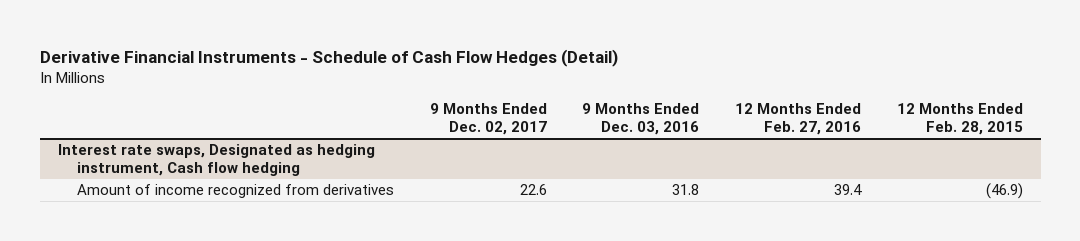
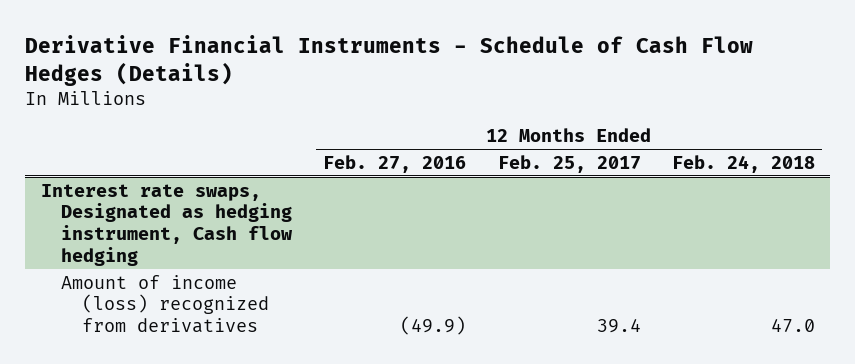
- Derivative Financial Instruments - Schedule of Cash Flow Hedges (Detail)
+ Derivative Financial Instruments - Schedule of Cash Flow Hedges (Details)
- | 9 Months Ended Dec. 02, 2017 | 9 Months Ended Dec. 03, 2016 | 12 Months Ended Feb. 27, 2016 | 12 Months Ended Feb. 28, 2015
+ | 12 Months Ended Feb. 27, 2016 | 12 Months Ended Feb. 25, 2017 | 12 Months Ended Feb. 24, 2018
@ Interest rate swaps, Designated as hedging instrument, Cash flow hedging
- Amount of income recognized from derivatives | 22.6 | 31.8 | 39.4 | (46.9)
+ Amount of income (loss) recognized from derivatives | (49.9) | 39.4 | 47.0

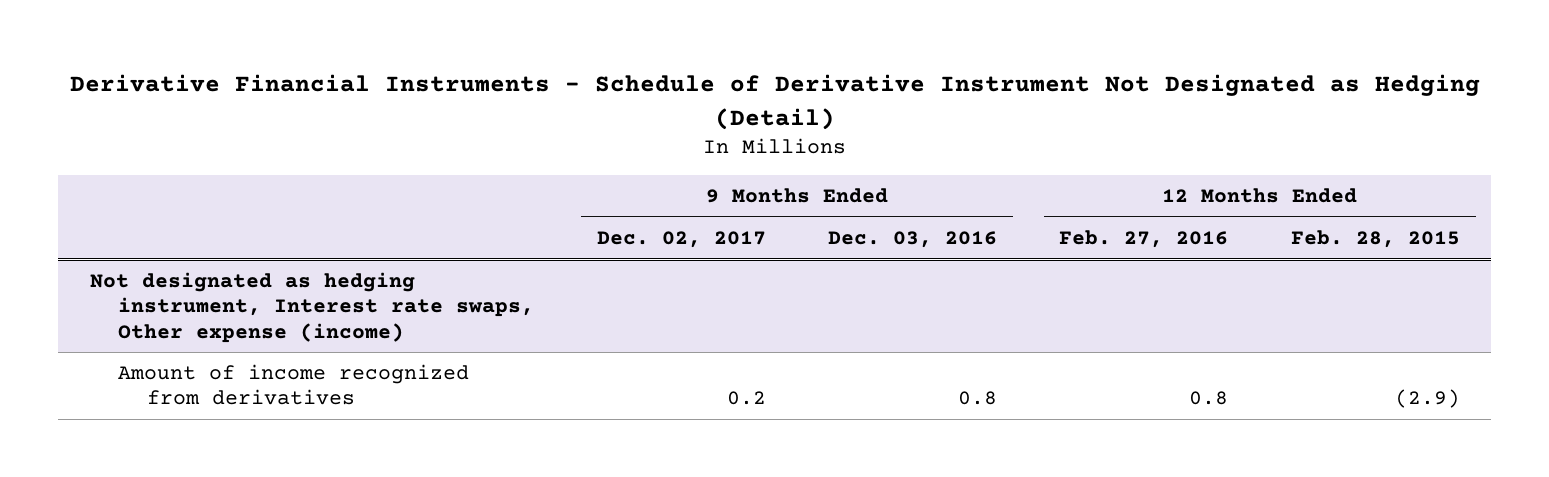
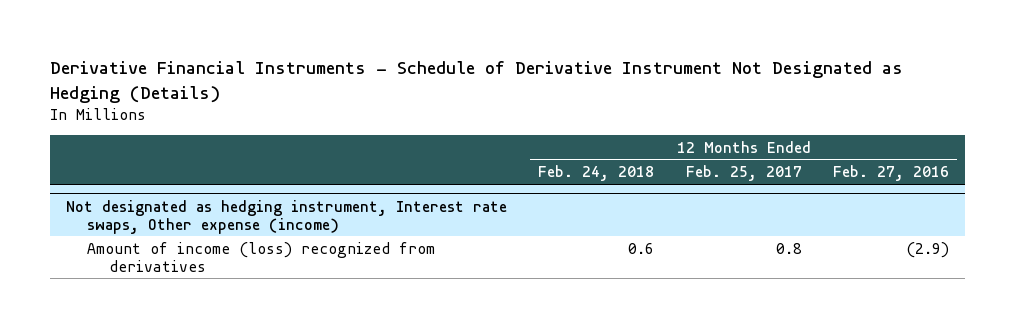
- Derivative Financial Instruments - Schedule of Derivative Instrument Not Designated as Hedging (Detail)
+ Derivative Financial Instruments - Schedule of Derivative Instrument Not Designated as Hedging (Details)
- | 9 Months Ended Dec. 02, 2017 | 9 Months Ended Dec. 03, 2016 | 12 Months Ended Feb. 27, 2016 | 12 Months Ended Feb. 28, 2015
+ | 12 Months Ended Feb. 24, 2018 | 12 Months Ended Feb. 25, 2017 | 12 Months Ended Feb. 27, 2016
@ Not designated as hedging instrument, Interest rate swaps, Other expense (income)
- Amount of income recognized from derivatives | 0.2 | 0.8 | 0.8 | (2.9)
+ Amount of income (loss) recognized from derivatives | 0.6 | 0.8 | (2.9)

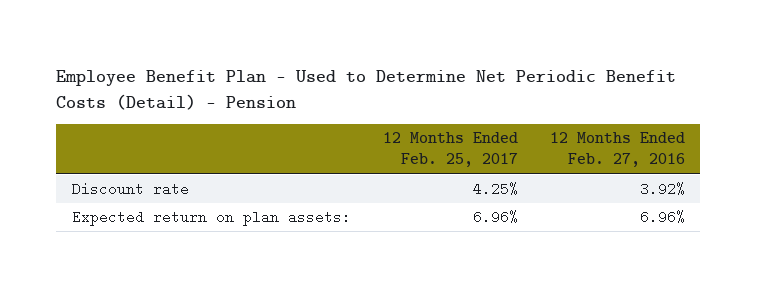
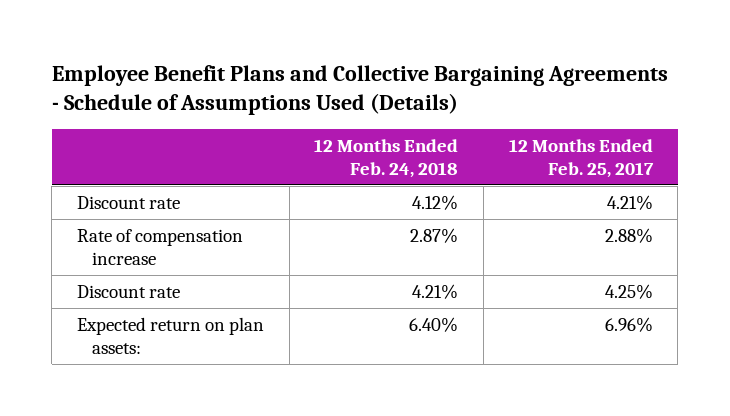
- Employee Benefit Plan - Used to Determine Net Periodic Benefit Costs (Detail) - Pension
+ Employee Benefit Plans and Collective Bargaining Agreements - Schedule of Assumptions Used (Details)
- | 12 Months Ended Feb. 25, 2017 | 12 Months Ended Feb. 27, 2016
+ | 12 Months Ended Feb. 24, 2018 | 12 Months Ended Feb. 25, 2017
+ Discount rate | 4.12% | 4.21%
+ Rate of compensation increase | 2.87% | 2.88%

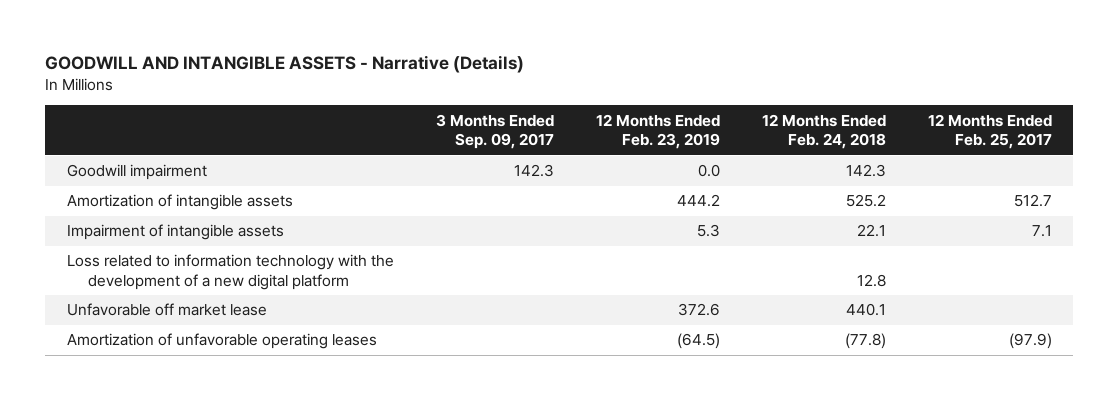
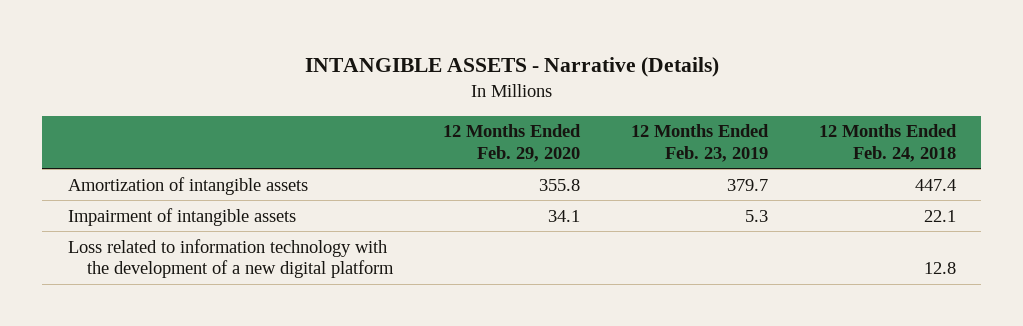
- GOODWILL AND INTANGIBLE ASSETS - Narrative (Details)
+ INTANGIBLE ASSETS - Narrative (Details)
- | 3 Months Ended Sep. 09, 2017 | 12 Months Ended Feb. 23, 2019 | 12 Months Ended Feb. 24, 2018 | 12 Months Ended Feb. 25, 2017
+ | 12 Months Ended Feb. 29, 2020 | 12 Months Ended Feb. 23, 2019 | 12 Months Ended Feb. 24, 2018
- Goodwill impairment | 142.3 | 0.0 | 142.3 |
- Amortization of intangible assets | | 444.2 | 525.2 | 512.7
+ Amortization of intangible assets | 355.8 | 379.7 | 447.4
- Unfavorable off market lease | | 372.6 | 440.1 |
- Amortization of unfavorable operating leases | | (64.5) | (77.8) | (97.9)

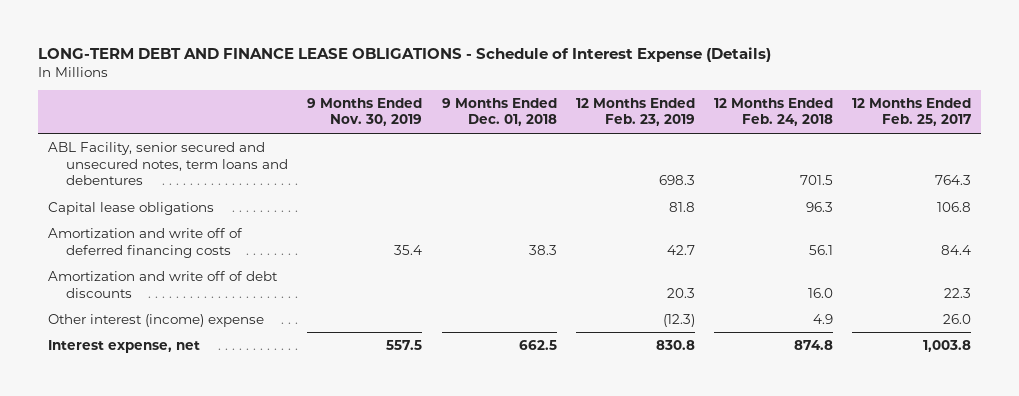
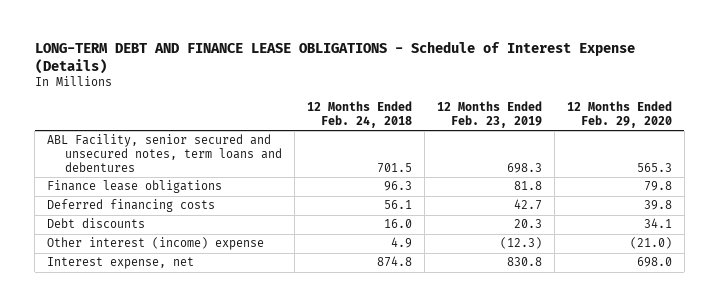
- | 9 Months Ended Nov. 30, 2019 | 9 Months Ended Dec. 01, 2018 | 12 Months Ended Feb. 23, 2019 | 12 Months Ended Feb. 24, 2018 | 12 Months Ended Feb. 25, 2017
+ | 12 Months Ended Feb. 24, 2018 | 12 Months Ended Feb. 23, 2019 | 12 Months Ended Feb. 29, 2020
- Capital lease obligations | | | 81.8 | 96.3 | 106.8
- Amortization and write off of deferred financing costs | 35.4 | 38.3 | 42.7 | 56.1 | 84.4
- Amortization and write off of debt discounts | | | 20.3 | 16.0 | 22.3
+ Finance lease obligations | 96.3 | 81.8 | 79.8
+ Deferred financing costs | 56.1 | 42.7 | 39.8
+ Debt discounts | 16.0 | 20.3 | 34.1

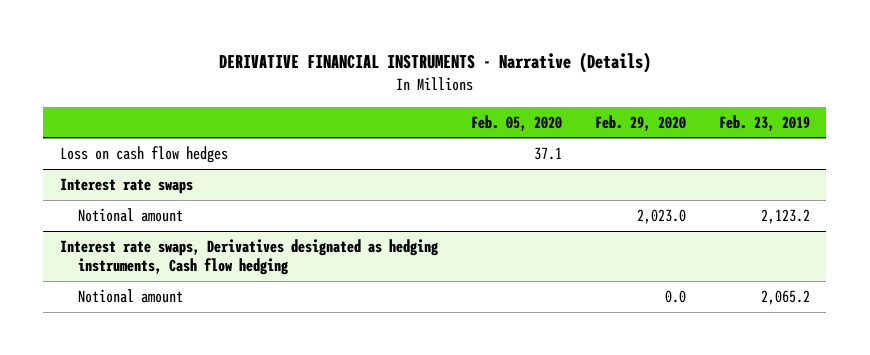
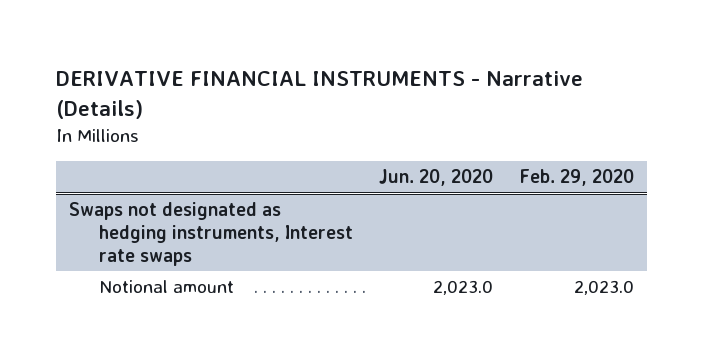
- | Feb. 05, 2020 | Feb. 29, 2020 | Feb. 23, 2019
+ | Jun. 20, 2020 | Feb. 29, 2020
- Loss on cash flow hedges | 37.1 | |
- Interest rate swaps
+ Swaps not designated as hedging instruments, Interest rate swaps
- Interest rate swaps, Derivatives designated as hedging instruments, Cash flow hedging
- Notional amount | | 0.0 | 2,065.2

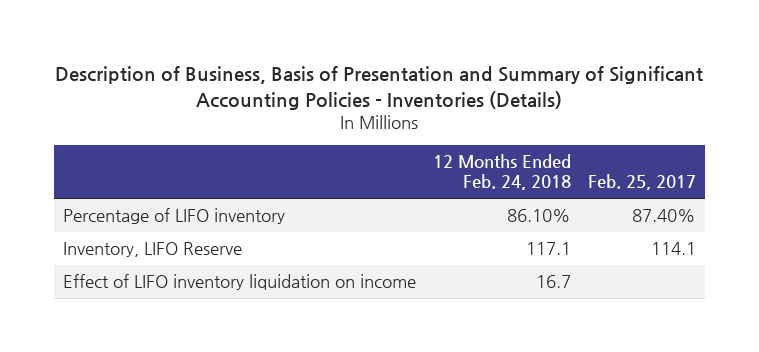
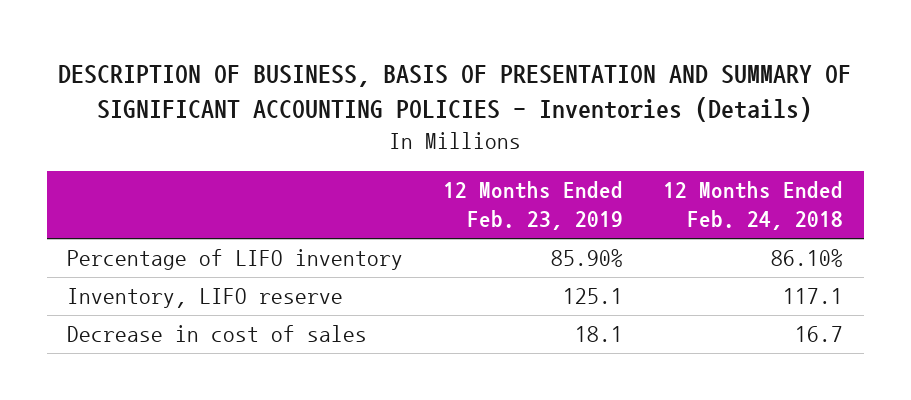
- Description of Business, Basis of Presentation and Summary of Significant Accounting Policies - Inventories (Details)
+ DESCRIPTION OF BUSINESS, BASIS OF PRESENTATION AND SUMMARY OF SIGNIFICANT ACCOUNTING POLICIES - Inventories (Details)
- | 12 Months Ended Feb. 24, 2018 | Feb. 25, 2017
+ | 12 Months Ended Feb. 23, 2019 | 12 Months Ended Feb. 24, 2018
- Inventory, LIFO Reserve | 117.1 | 114.1
- Effect of LIFO inventory liquidation on income | 16.7 |
+ Inventory, LIFO reserve | 125.1 | 117.1
+ Decrease in cost of sales | 18.1 | 16.7

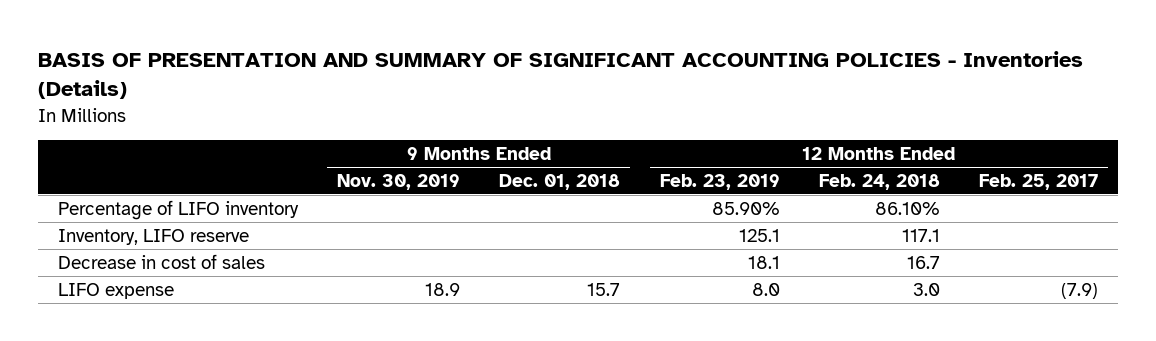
- DESCRIPTION OF BUSINESS, BASIS OF PRESENTATION AND SUMMARY OF SIGNIFICANT ACCOUNTING POLICIES - Inventories (Details)
+ BASIS OF PRESENTATION AND SUMMARY OF SIGNIFICANT ACCOUNTING POLICIES - Inventories (Details)
- | 12 Months Ended Feb. 23, 2019 | 12 Months Ended Feb. 24, 2018
+ | 9 Months Ended Nov. 30, 2019 | 9 Months Ended Dec. 01, 2018 | 12 Months Ended Feb. 23, 2019 | 12 Months Ended Feb. 24, 2018 | 12 Months Ended Feb. 25, 2017
+ LIFO expense | 18.9 | 15.7 | 8.0 | 3.0 | (7.9)

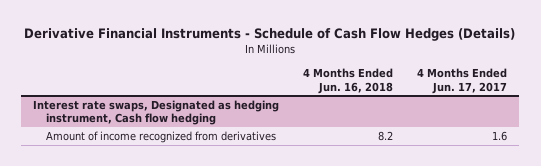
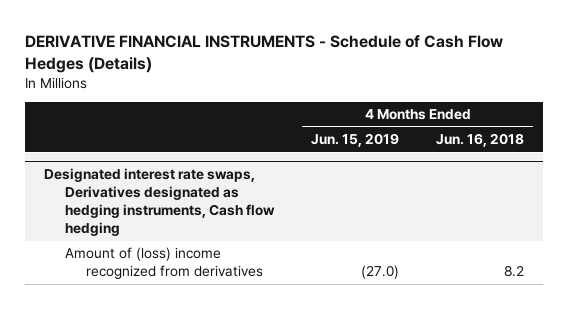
- Derivative Financial Instruments - Schedule of Cash Flow Hedges (Details)
+ DERIVATIVE FINANCIAL INSTRUMENTS - Schedule of Cash Flow Hedges (Details)
- | 4 Months Ended Jun. 16, 2018 | 4 Months Ended Jun. 17, 2017
+ | 4 Months Ended Jun. 15, 2019 | 4 Months Ended Jun. 16, 2018
- Interest rate swaps, Designated as hedging instrument, Cash flow hedging
- Amount of income recognized from derivatives | 8.2 | 1.6
+ Designated interest rate swaps, Derivatives designated as hedging instruments, Cash flow hedging
+ Amount of (loss) income recognized from derivatives | (27.0) | 8.2

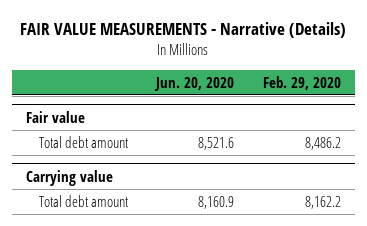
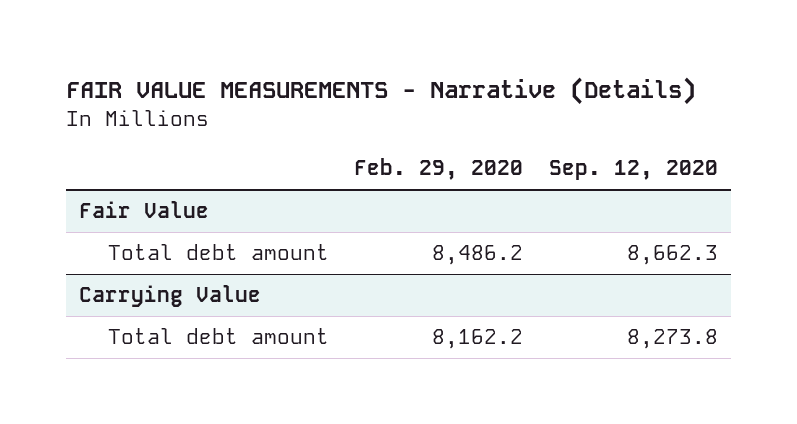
- | Jun. 20, 2020 | Feb. 29, 2020
+ | Feb. 29, 2020 | Sep. 12, 2020
- Fair value
+ Fair Value
- Carrying value
+ Carrying Value

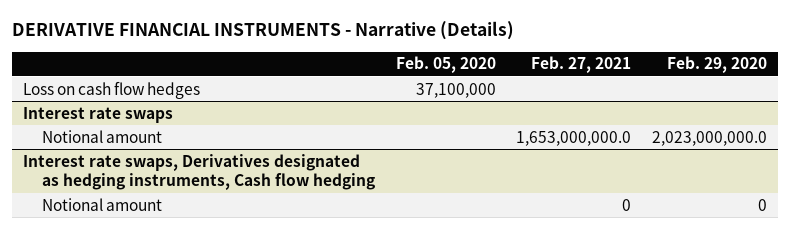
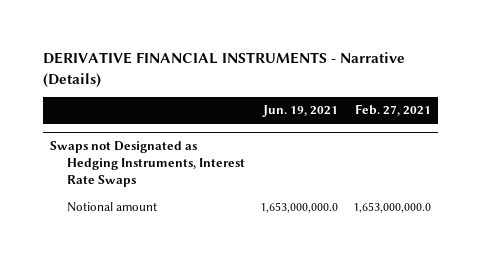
- | Feb. 05, 2020 | Feb. 27, 2021 | Feb. 29, 2020
+ | Jun. 19, 2021 | Feb. 27, 2021
- Loss on cash flow hedges | 37,100,000 | |
- Interest rate swaps
+ Swaps not Designated as Hedging Instruments, Interest Rate Swaps
- Interest rate swaps, Derivatives designated as hedging instruments, Cash flow hedging
- Notional amount | | 0 | 0

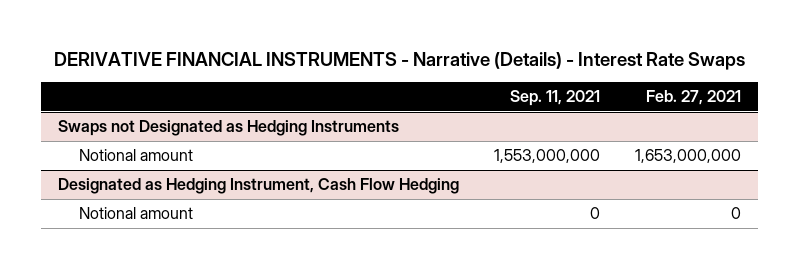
- DERIVATIVE FINANCIAL INSTRUMENTS - Narrative (Details)
+ DERIVATIVE FINANCIAL INSTRUMENTS - Narrative (Details) - Interest Rate Swaps
- | Jun. 19, 2021 | Feb. 27, 2021
+ | Sep. 11, 2021 | Feb. 27, 2021
- Swaps not Designated as Hedging Instruments, Interest Rate Swaps
- Notional amount | 1,653,000,000.0 | 1,653,000,000.0
+ Swaps not Designated as Hedging Instruments
+ Notional amount | 1,553,000,000 | 1,653,000,000
+ Designated as Hedging Instrument, Cash Flow Hedging
+ Notional amount | 0 | 0

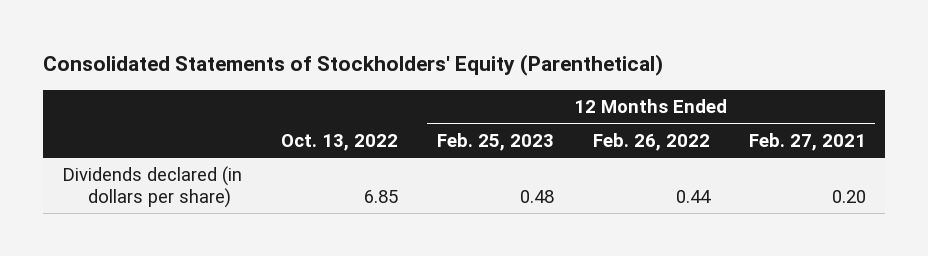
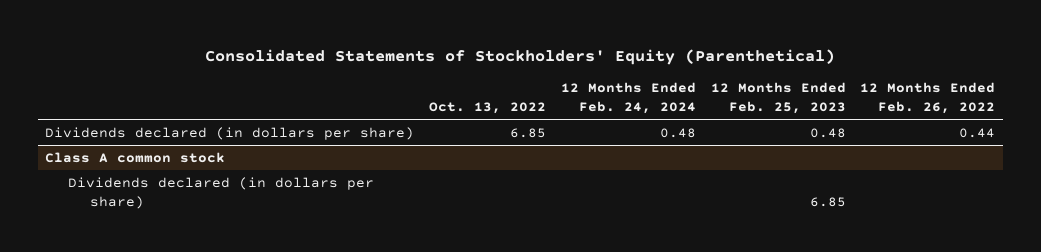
- | Oct. 13, 2022 | 12 Months Ended Feb. 25, 2023 | 12 Months Ended Feb. 26, 2022 | 12 Months Ended Feb. 27, 2021
+ | Oct. 13, 2022 | 12 Months Ended Feb. 24, 2024 | 12 Months Ended Feb. 25, 2023 | 12 Months Ended Feb. 26, 2022
+ Class A common stock
+ Dividends declared (in dollars per share) | | | 6.85 |

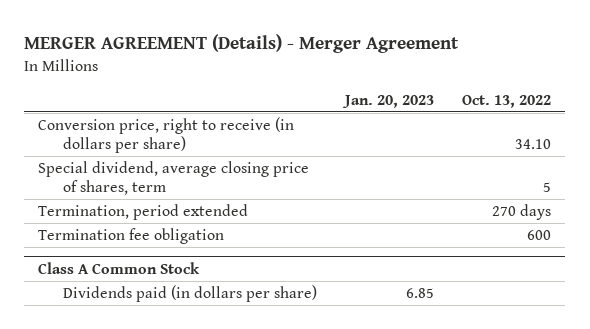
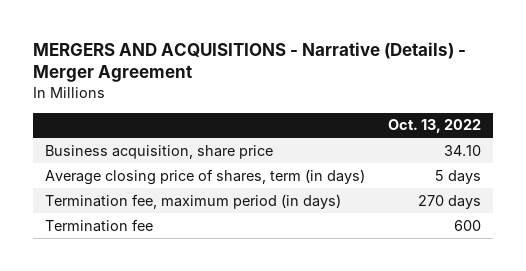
- MERGER AGREEMENT (Details) - Merger Agreement
+ MERGERS AND ACQUISITIONS - Narrative (Details) - Merger Agreement
- | Jan. 20, 2023 | Oct. 13, 2022
+ | Oct. 13, 2022
- Conversion price, right to receive (in dollars per share) | | 34.10
- Special dividend, average closing price of shares, term | | 5
- Termination, period extended | | 270 days
- Termination fee obligation | | 600
- Class A Common Stock
- Dividends paid (in dollars per share) | 6.85 |
+ Business acquisition, share price | 34.10
+ Average closing price of shares, term (in days) | 5 days
+ Termination fee, maximum period (in days) | 270 days
+ Termination fee | 600

